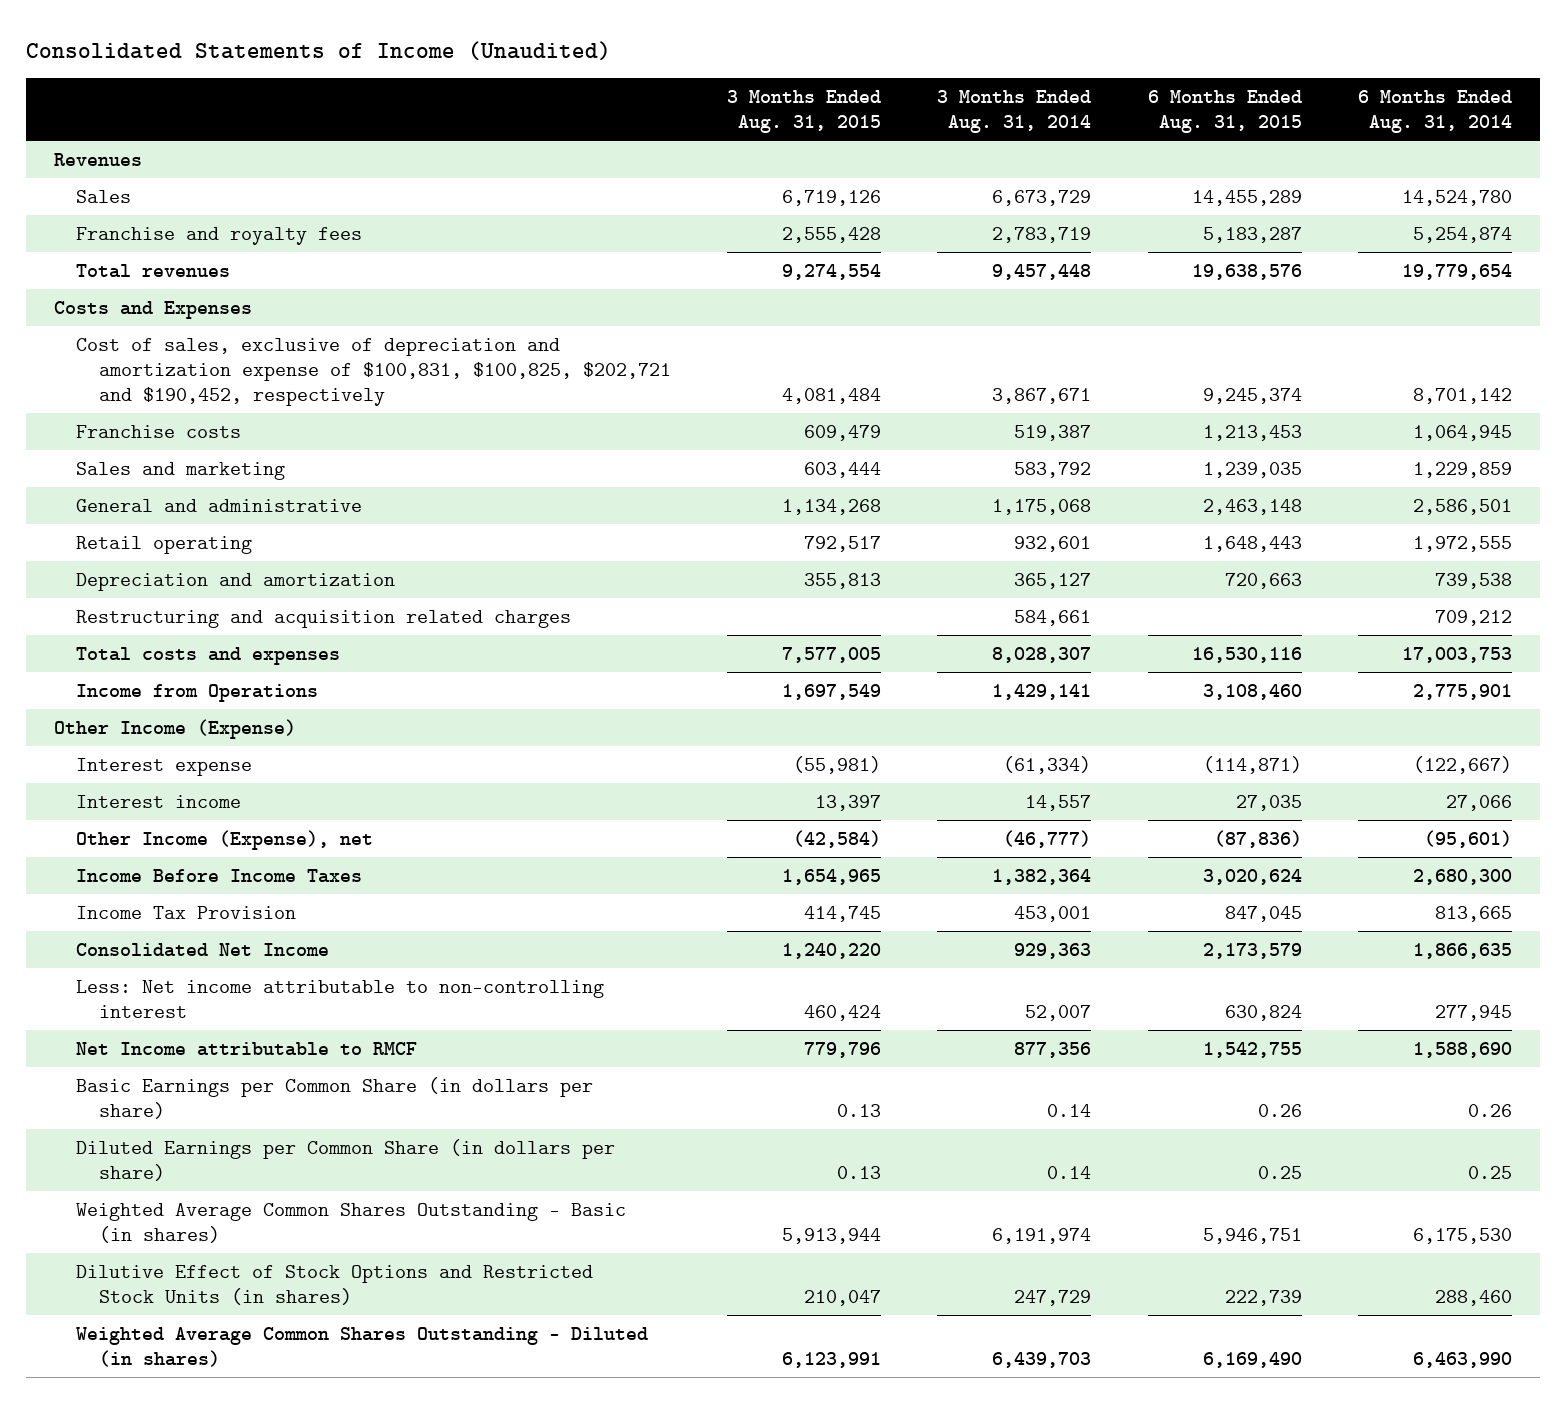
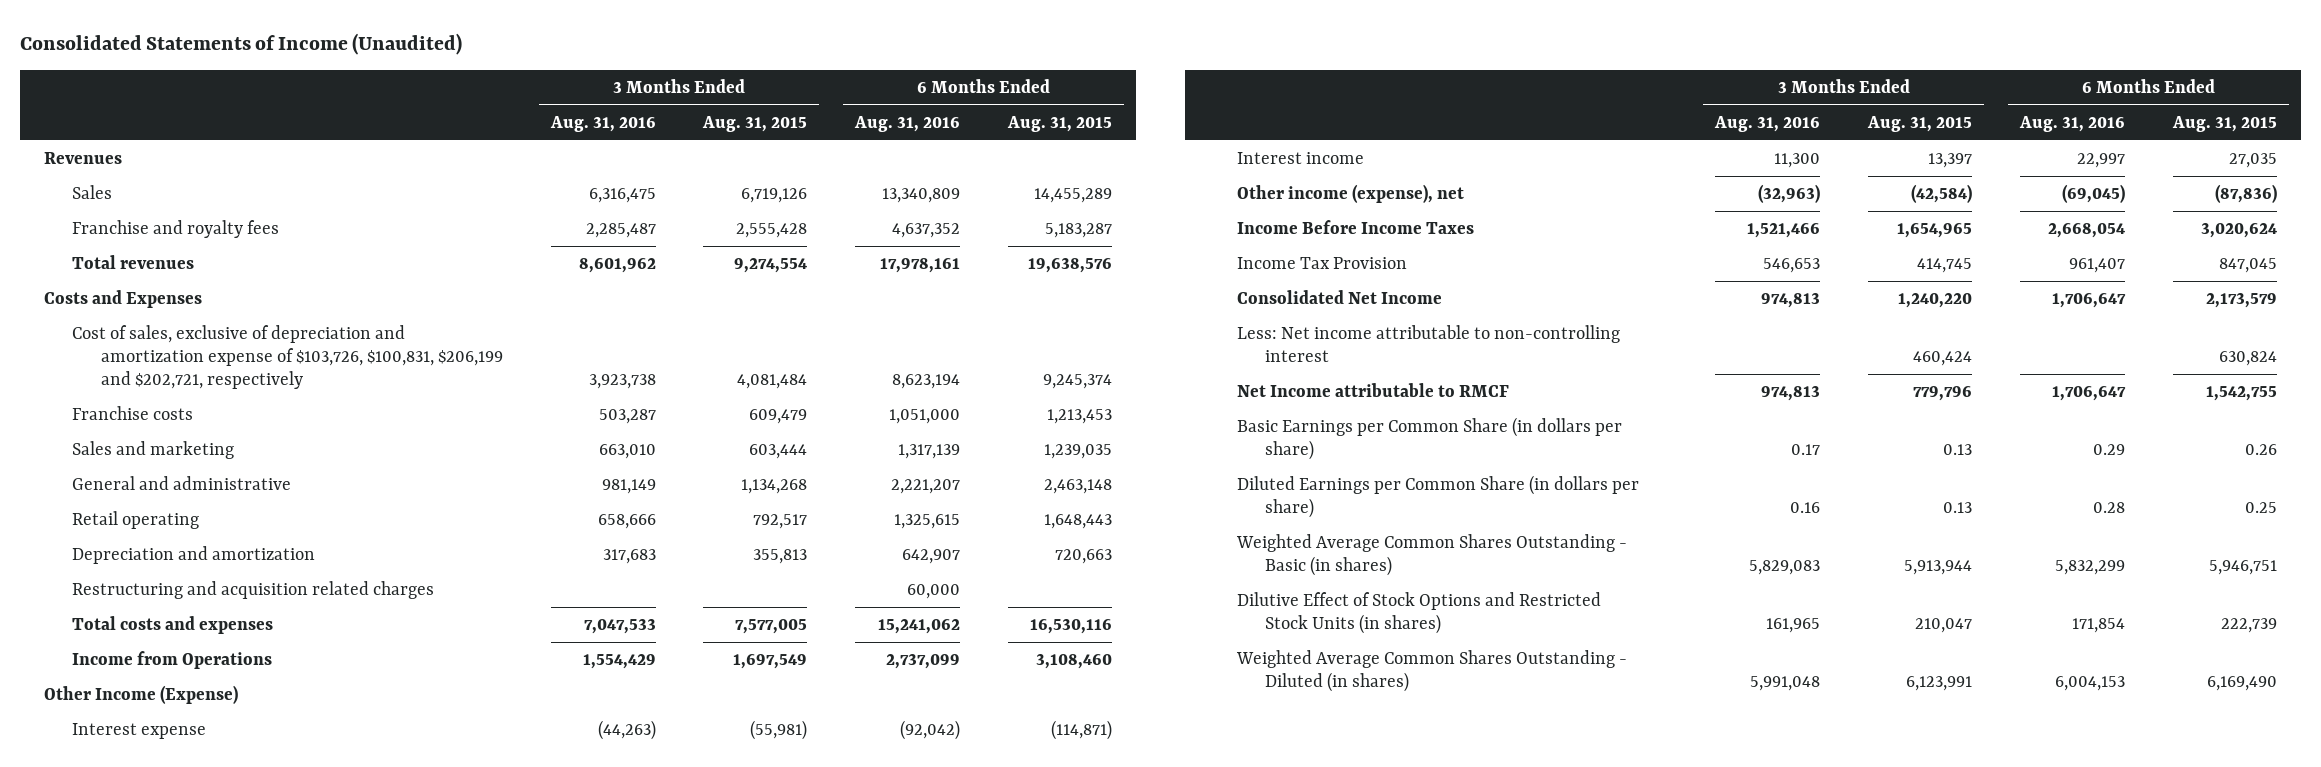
- | 3 Months Ended Aug. 31, 2015 | 3 Months Ended Aug. 31, 2014 | 6 Months Ended Aug. 31, 2015 | 6 Months Ended Aug. 31, 2014
+ | 3 Months Ended Aug. 31, 2016 | 3 Months Ended Aug. 31, 2015 | 6 Months Ended Aug. 31, 2016 | 6 Months Ended Aug. 31, 2015
- Cost of sales, exclusive of depreciation and amortization expense of $100,831, $100,825, $202,721 and $190,452, respectively | 4,081,484 | 3,867,671 | 9,245,374 | 8,701,142
+ Cost of sales, exclusive of depreciation and amortization expense of $103,726, $100,831, $206,199 and $202,721, respectively | 3,923,738 | 4,081,484 | 8,623,194 | 9,245,374
- Other Income (Expense), net | (42,584) | (46,777) | (87,836) | (95,601)
+ Other income (expense), net | (32,963) | (42,584) | (69,045) | (87,836)

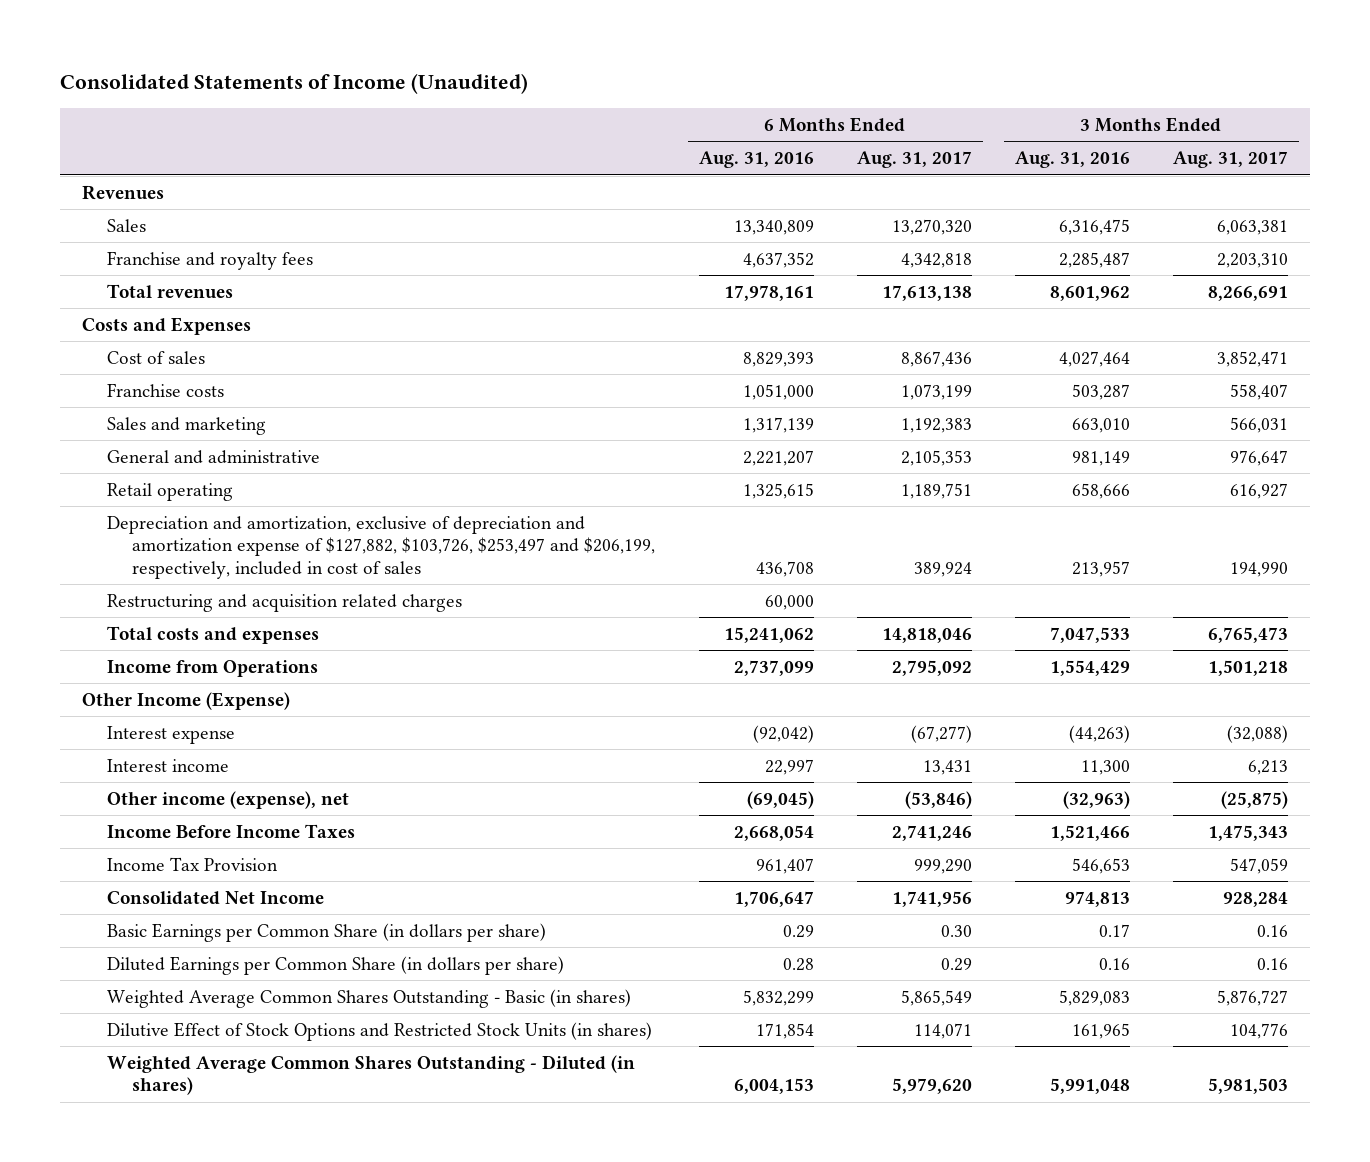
- | 3 Months Ended Aug. 31, 2016 | 3 Months Ended Aug. 31, 2015 | 6 Months Ended Aug. 31, 2016 | 6 Months Ended Aug. 31, 2015
+ | 6 Months Ended Aug. 31, 2016 | 6 Months Ended Aug. 31, 2017 | 3 Months Ended Aug. 31, 2016 | 3 Months Ended Aug. 31, 2017
- Cost of sales, exclusive of depreciation and amortization expense of $103,726, $100,831, $206,199 and $202,721, respectively | 3,923,738 | 4,081,484 | 8,623,194 | 9,245,374
+ Cost of sales | 8,829,393 | 8,867,436 | 4,027,464 | 3,852,471
- Depreciation and amortization | 317,683 | 355,813 | 642,907 | 720,663
+ Depreciation and amortization, exclusive of depreciation and amortization expense of $127,882, $103,726, $253,497 and $206,199, respectively, included in cost of sales | 436,708 | 389,924 | 213,957 | 194,990
- Less: Net income attributable to non-controlling interest | | 460,424 | | 630,824
- Net Income attributable to RMCF | 974,813 | 779,796 | 1,706,647 | 1,542,755

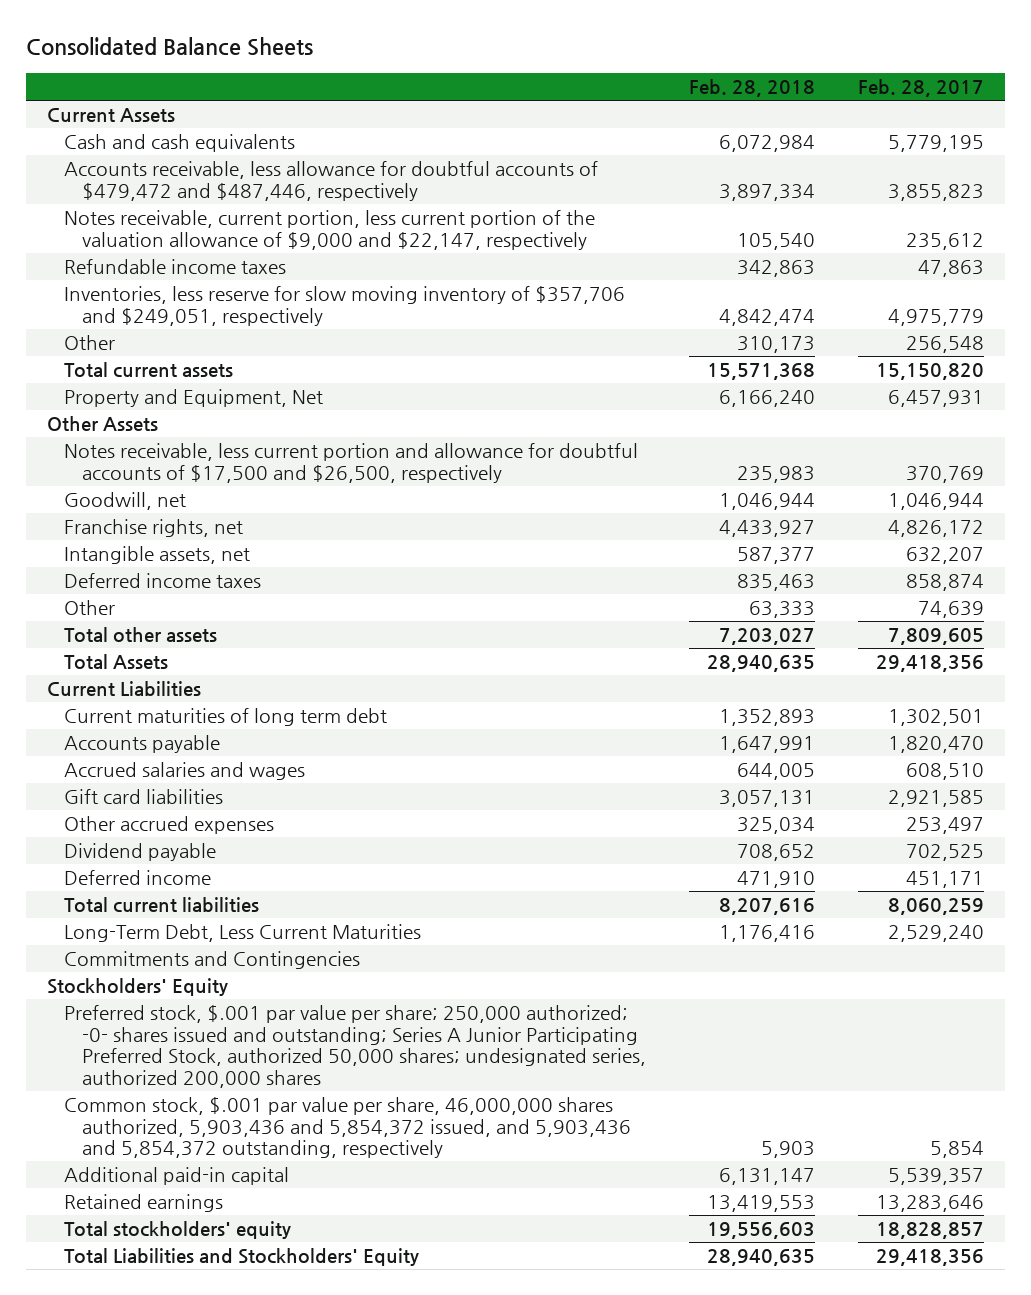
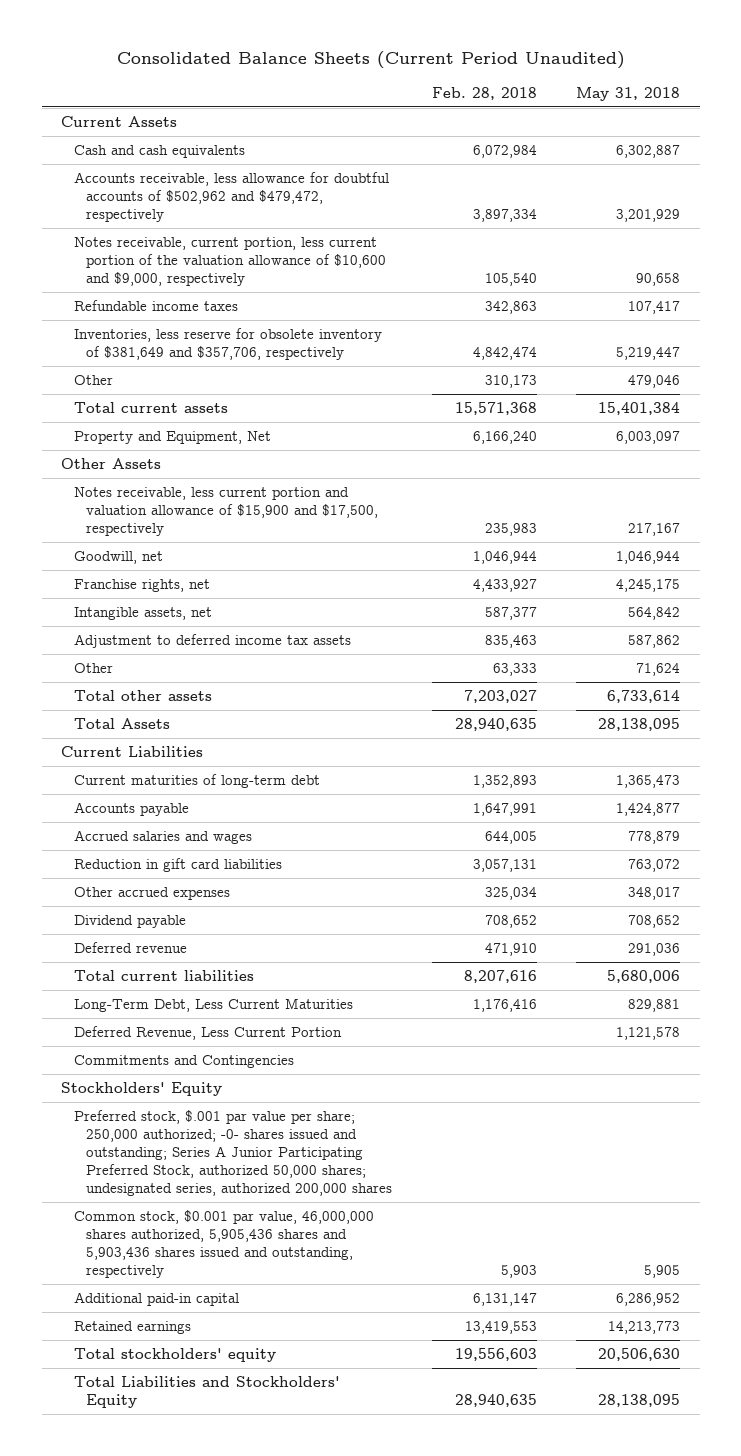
- Consolidated Balance Sheets
+ Consolidated Balance Sheets (Current Period Unaudited)
- | Feb. 28, 2018 | Feb. 28, 2017
+ | Feb. 28, 2018 | May 31, 2018
- Accounts receivable, less allowance for doubtful accounts of $479,472 and $487,446, respectively | 3,897,334 | 3,855,823
- Notes receivable, current portion, less current portion of the valuation allowance of $9,000 and $22,147, respectively | 105,540 | 235,612
+ Accounts receivable, less allowance for doubtful accounts of $502,962 and $479,472, respectively | 3,897,334 | 3,201,929
+ Notes receivable, current portion, less current portion of the valuation allowance of $10,600 and $9,000, respectively | 105,540 | 90,658
- Inventories, less reserve for slow moving inventory of $357,706 and $249,051, respectively | 4,842,474 | 4,975,779
+ Inventories, less reserve for obsolete inventory of $381,649 and $357,706, respectively | 4,842,474 | 5,219,447
- Notes receivable, less current portion and allowance for doubtful accounts of $17,500 and $26,500, respectively | 235,983 | 370,769
+ Notes receivable, less current portion and valuation allowance of $15,900 and $17,500, respectively | 235,983 | 217,167
- Deferred income taxes | 835,463 | 858,874
+ Adjustment to deferred income tax assets | 835,463 | 587,862
- Current maturities of long term debt | 1,352,893 | 1,302,501
+ Current maturities of long-term debt | 1,352,893 | 1,365,473
- Gift card liabilities | 3,057,131 | 2,921,585
+ Reduction in gift card liabilities | 3,057,131 | 763,072
- Deferred income | 471,910 | 451,171
+ Deferred revenue | 471,910 | 291,036
+ Deferred Revenue, Less Current Portion | | 1,121,578
- Common stock, $.001 par value per share, 46,000,000 shares authorized, 5,903,436 and 5,854,372 issued, and 5,903,436 and 5,854,372 outstanding, respectively | 5,903 | 5,854
+ Common stock, $0.001 par value, 46,000,000 shares authorized, 5,905,436 shares and 5,903,436 shares issued and outstanding, respectively | 5,903 | 5,905

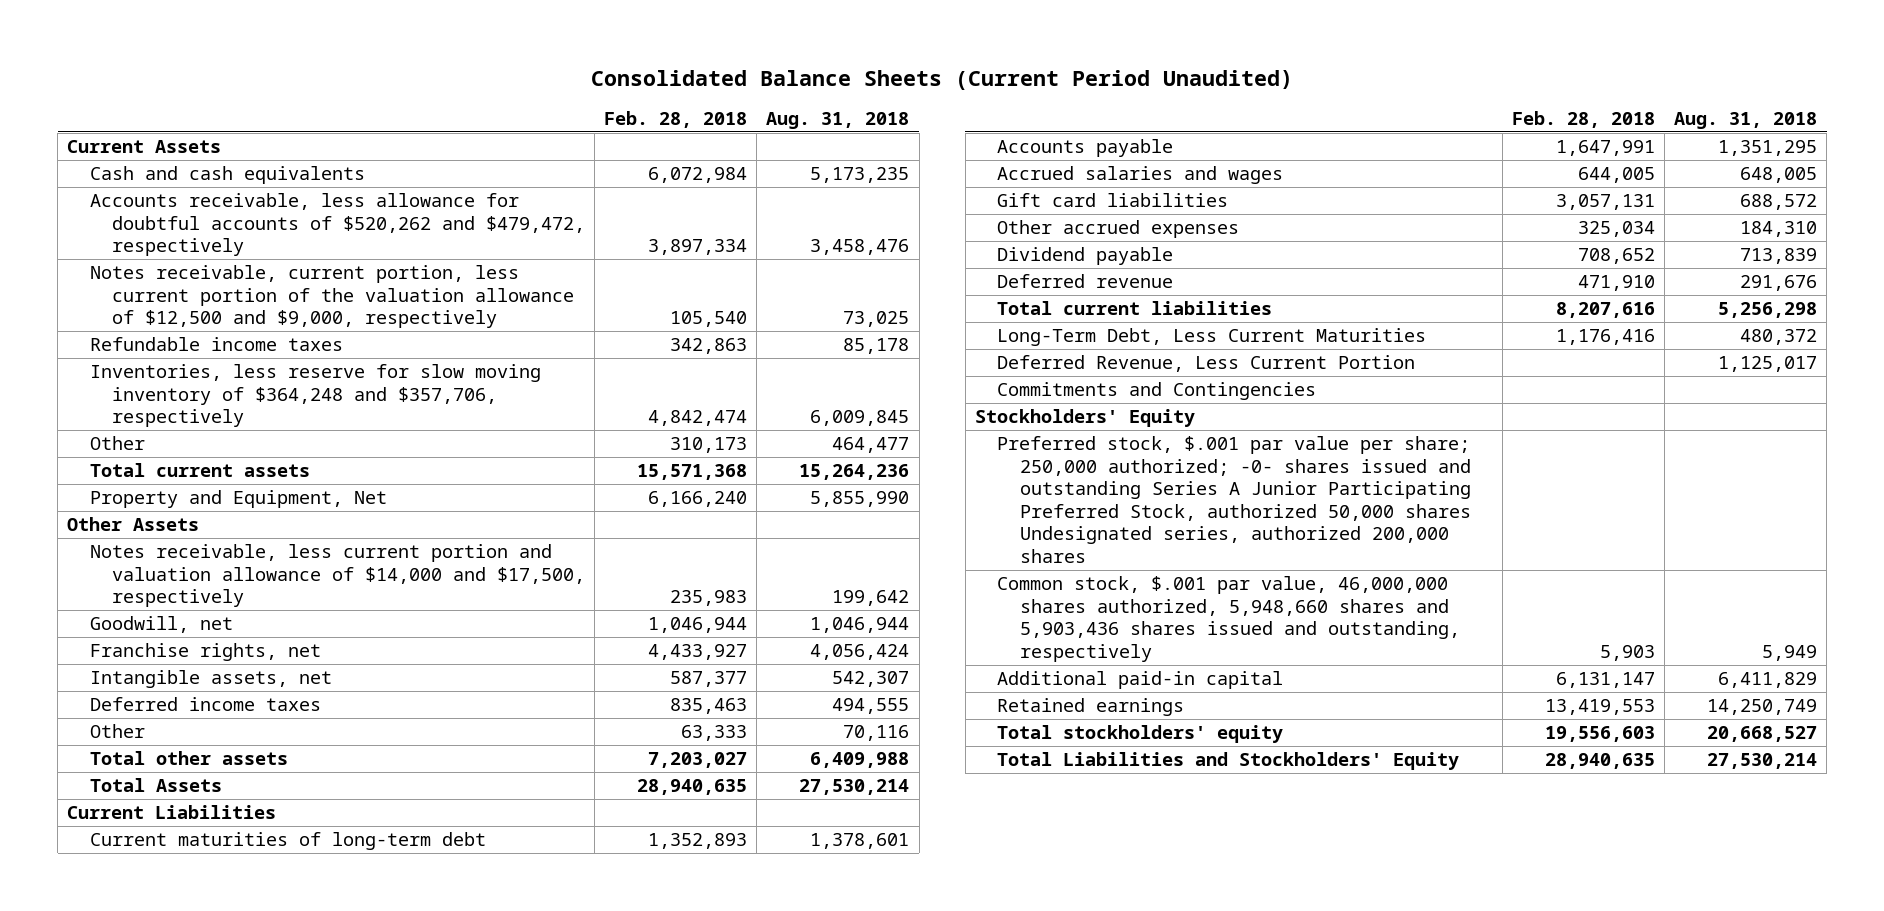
- | Feb. 28, 2018 | May 31, 2018
+ | Feb. 28, 2018 | Aug. 31, 2018
- Accounts receivable, less allowance for doubtful accounts of $502,962 and $479,472, respectively | 3,897,334 | 3,201,929
- Notes receivable, current portion, less current portion of the valuation allowance of $10,600 and $9,000, respectively | 105,540 | 90,658
+ Accounts receivable, less allowance for doubtful accounts of $520,262 and $479,472, respectively | 3,897,334 | 3,458,476
+ Notes receivable, current portion, less current portion of the valuation allowance of $12,500 and $9,000, respectively | 105,540 | 73,025
- Inventories, less reserve for obsolete inventory of $381,649 and $357,706, respectively | 4,842,474 | 5,219,447
+ Inventories, less reserve for slow moving inventory of $364,248 and $357,706, respectively | 4,842,474 | 6,009,845
- Notes receivable, less current portion and valuation allowance of $15,900 and $17,500, respectively | 235,983 | 217,167
+ Notes receivable, less current portion and valuation allowance of $14,000 and $17,500, respectively | 235,983 | 199,642
- Adjustment to deferred income tax assets | 835,463 | 587,862
+ Deferred income taxes | 835,463 | 494,555
- Reduction in gift card liabilities | 3,057,131 | 763,072
+ Gift card liabilities | 3,057,131 | 688,572
- Preferred stock, $.001 par value per share; 250,000 authorized; -0- shares issued and outstanding; Series A Junior Participating Preferred Stock, authorized 50,000 shares; undesignated series, authorized 200,000 shares
- Common stock, $0.001 par value, 46,000,000 shares authorized, 5,905,436 shares and 5,903,436 shares issued and outstanding, respectively | 5,903 | 5,905
+ Preferred stock, $.001 par value per share; 250,000 authorized; -0- shares issued and outstanding Series A Junior Participating Preferred Stock, authorized 50,000 shares Undesignated series, authorized 200,000 shares
+ Common stock, $.001 par value, 46,000,000 shares authorized, 5,948,660 shares and 5,903,436 shares issued and outstanding, respectively | 5,903 | 5,949

